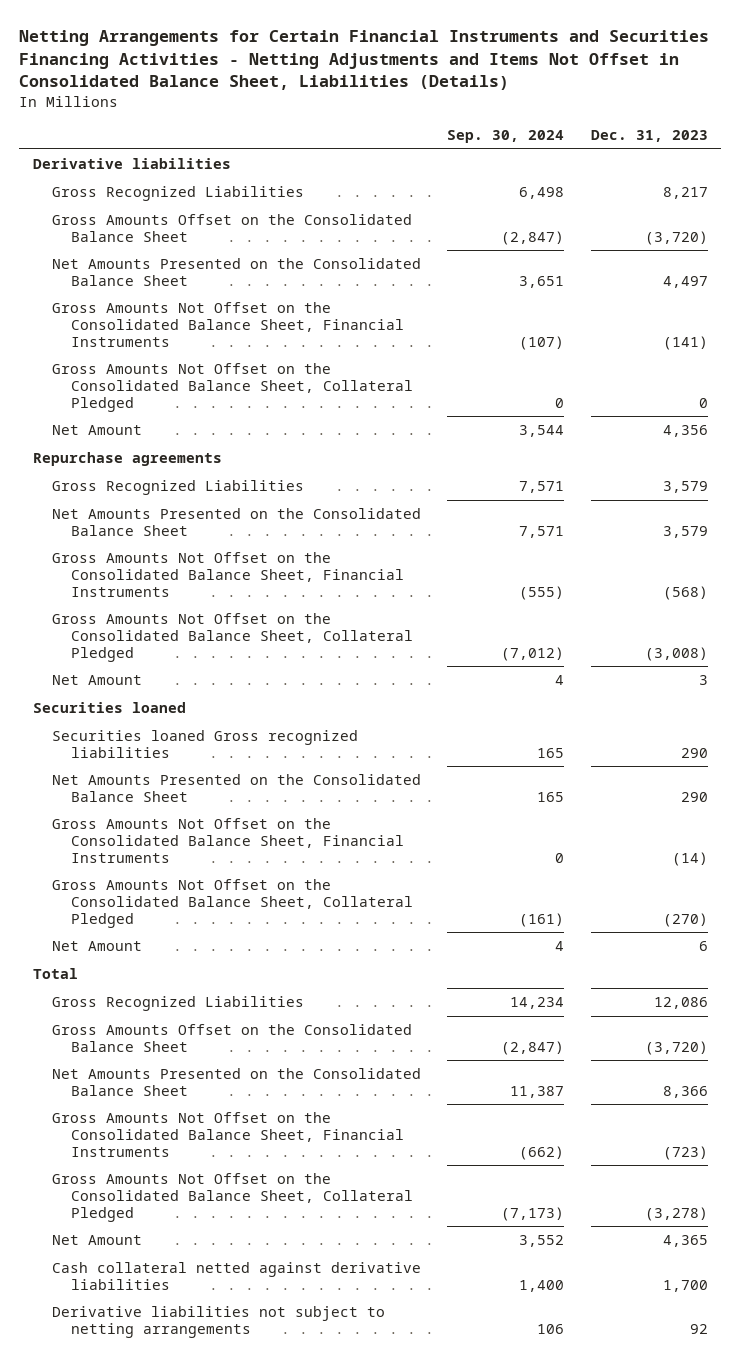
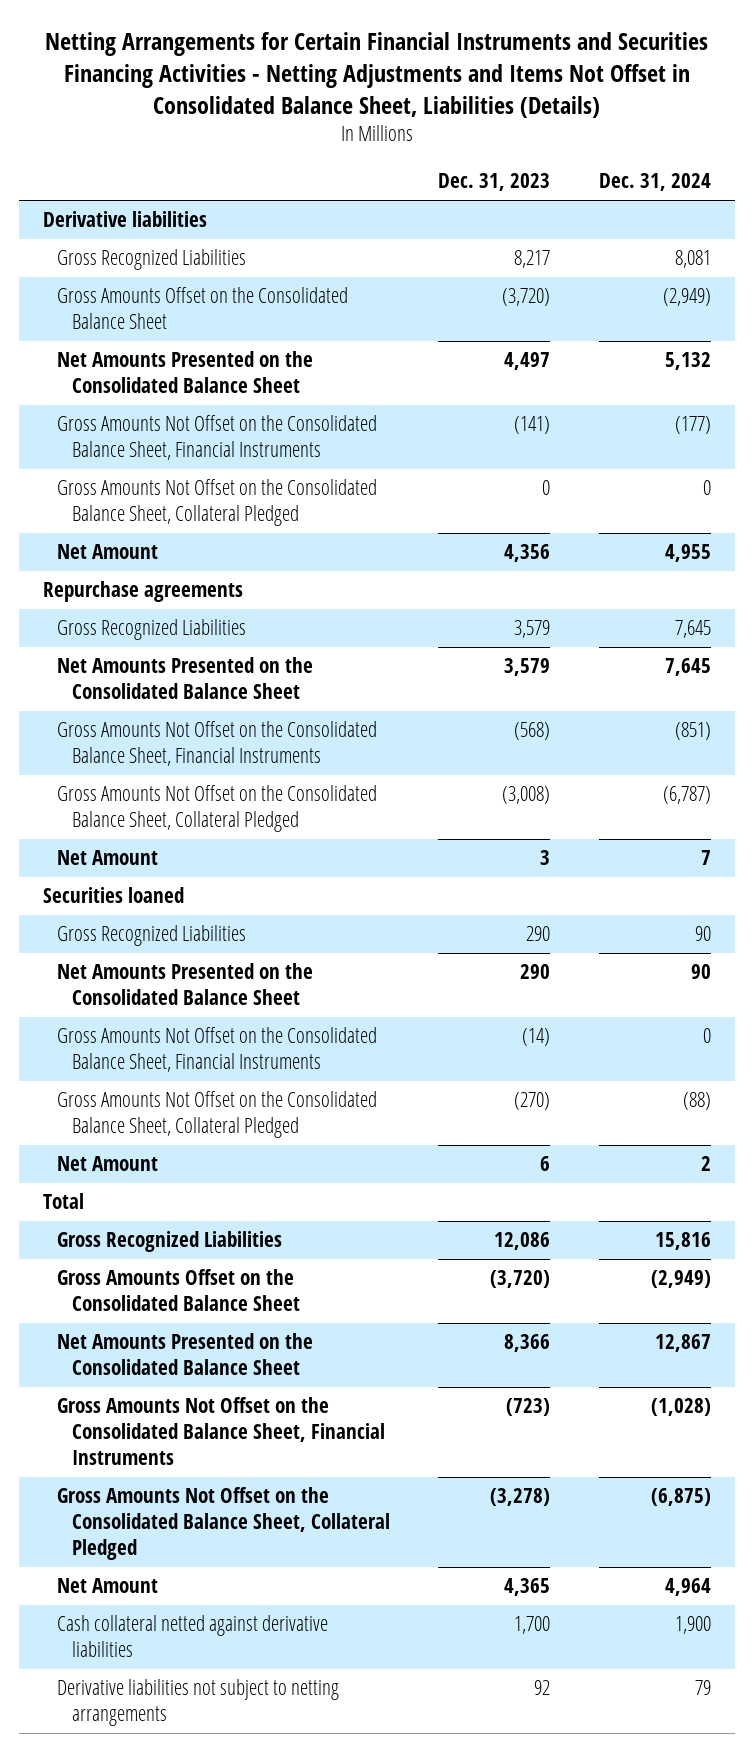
- | Sep. 30, 2024 | Dec. 31, 2023
+ | Dec. 31, 2023 | Dec. 31, 2024
- Securities loaned Gross recognized liabilities | 165 | 290
+ Gross Recognized Liabilities | 290 | 90

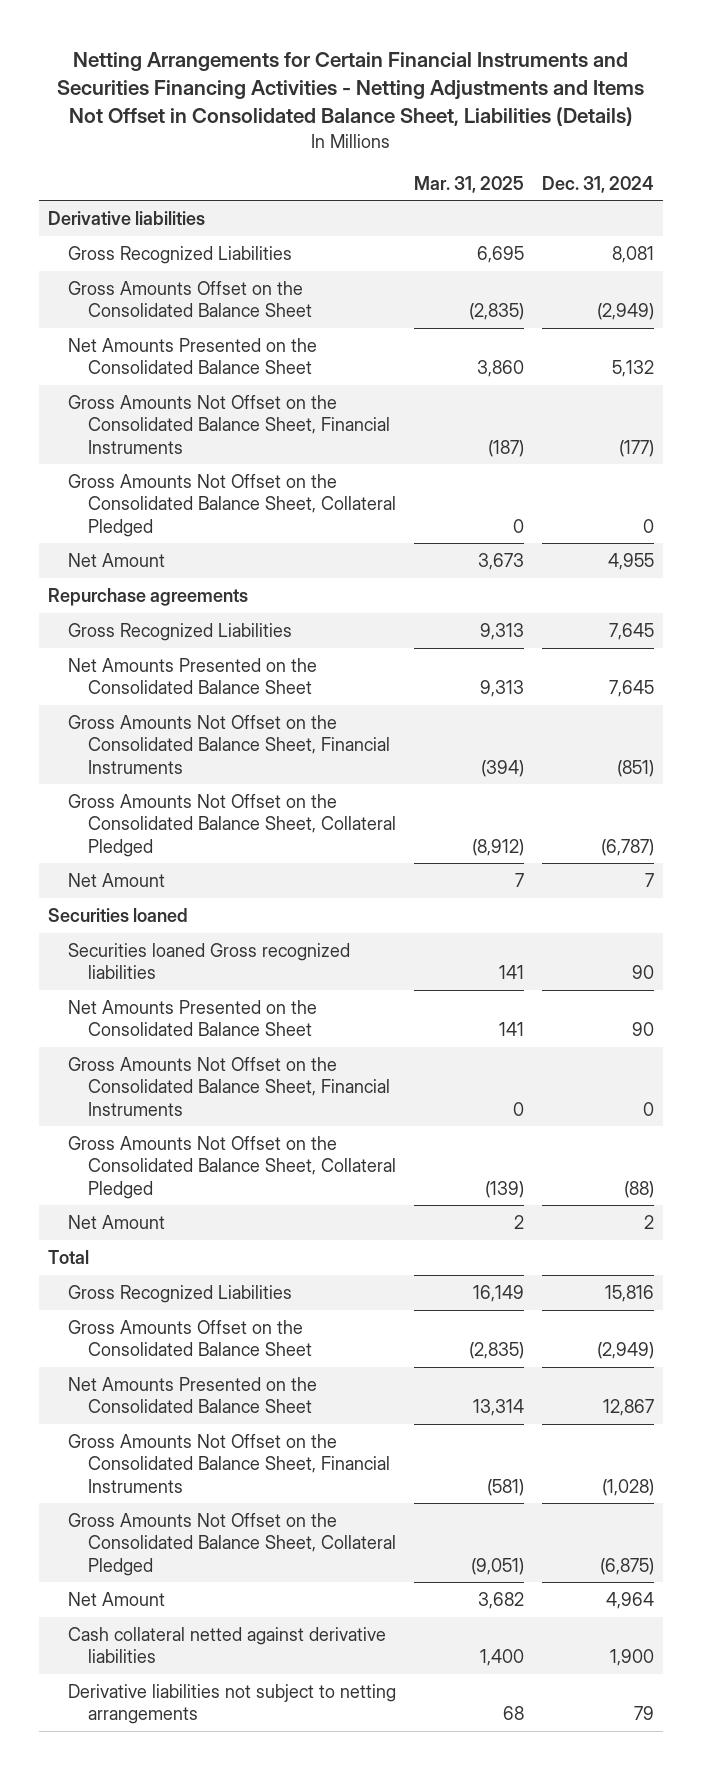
- | Dec. 31, 2023 | Dec. 31, 2024
+ | Mar. 31, 2025 | Dec. 31, 2024
- Gross Recognized Liabilities | 290 | 90
+ Securities loaned Gross recognized liabilities | 141 | 90

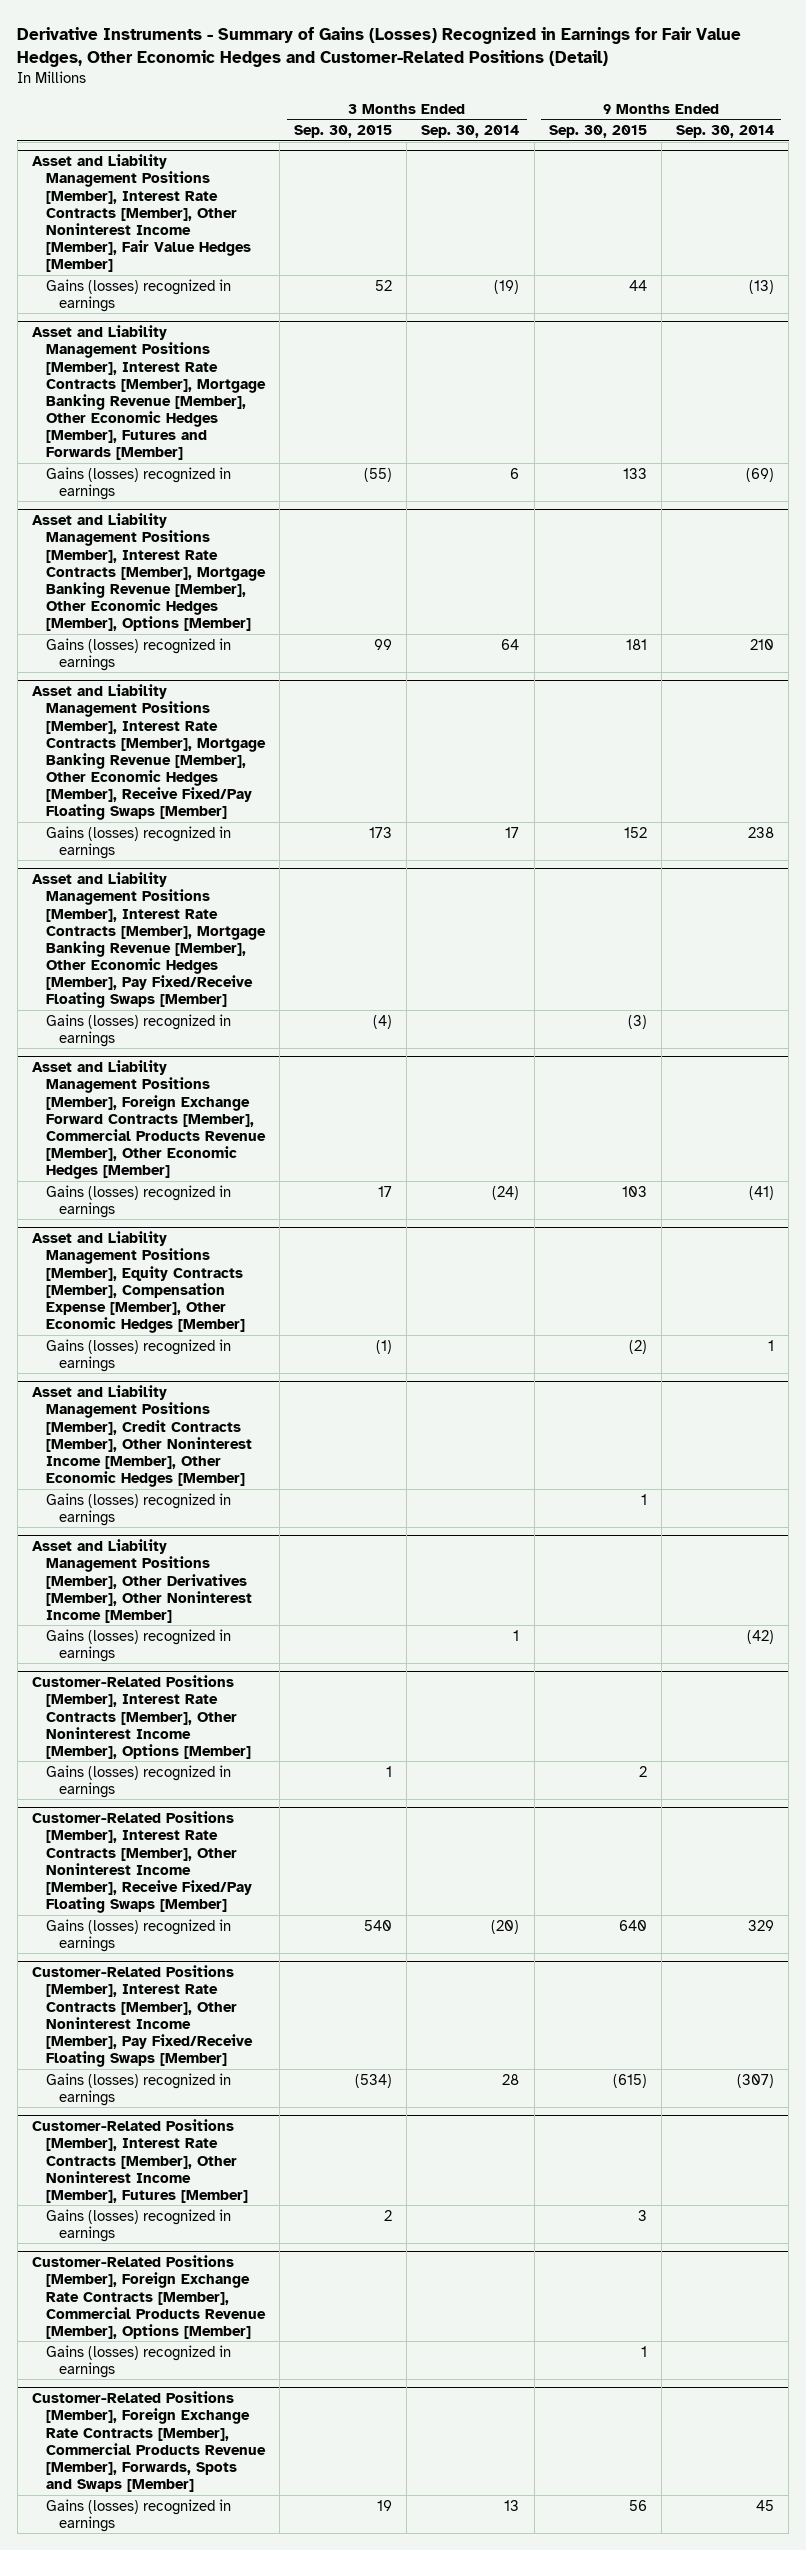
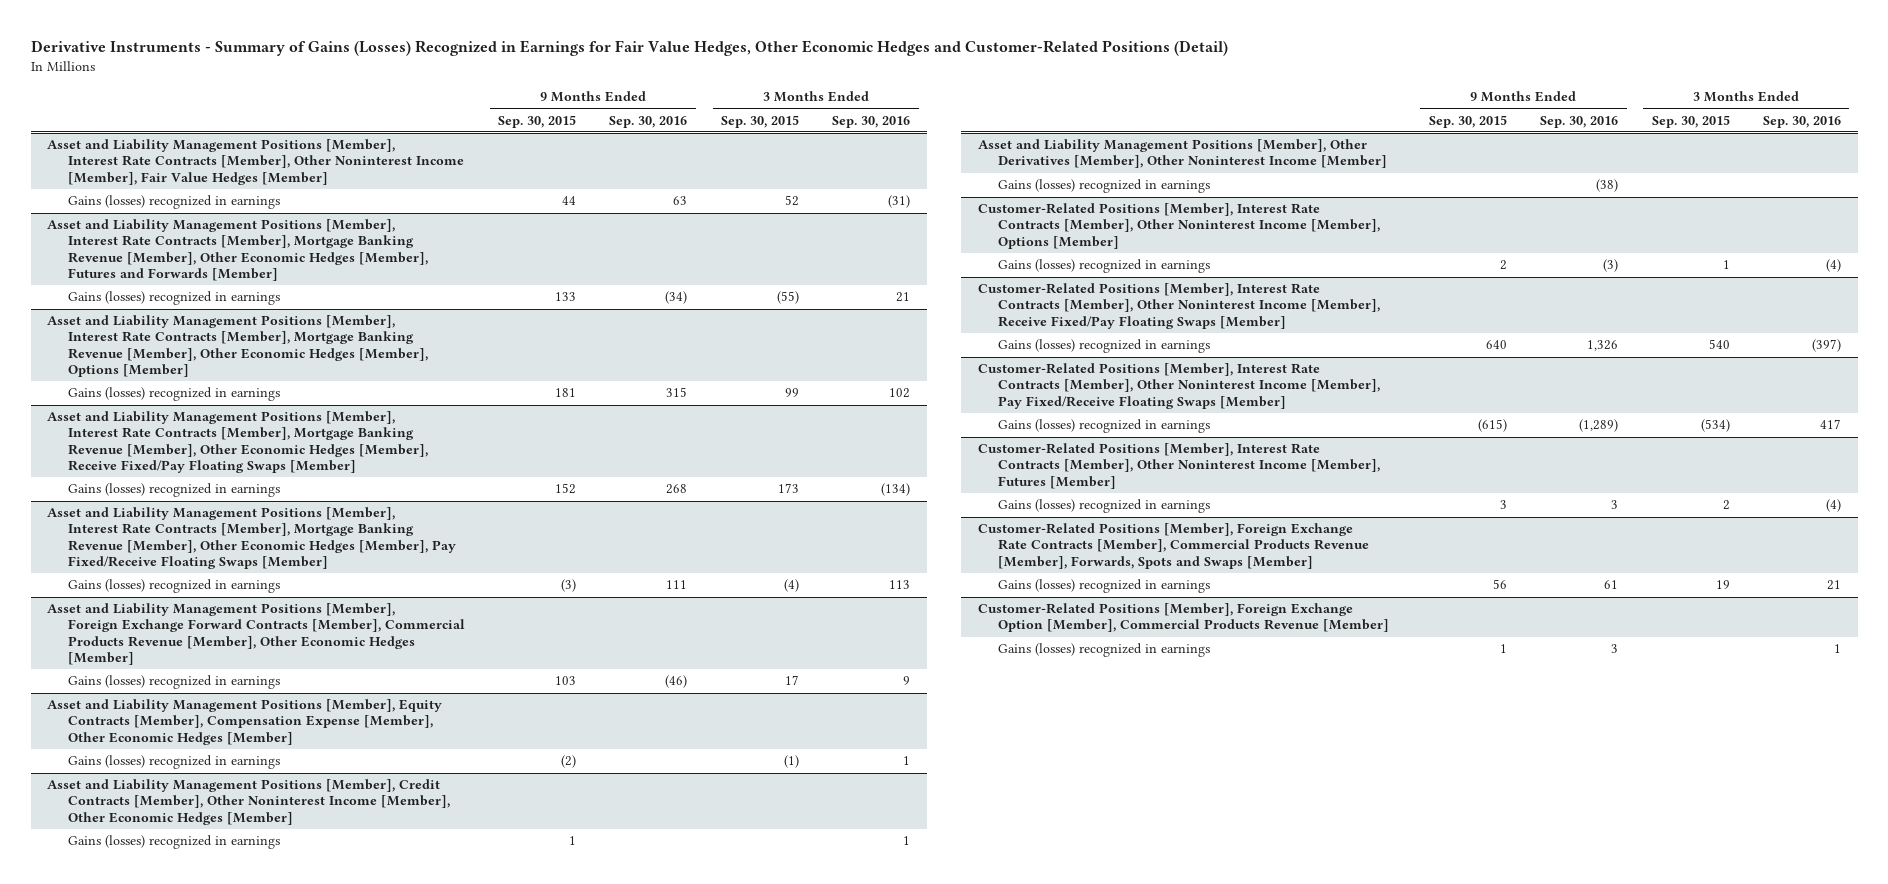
- | 3 Months Ended Sep. 30, 2015 | 3 Months Ended Sep. 30, 2014 | 9 Months Ended Sep. 30, 2015 | 9 Months Ended Sep. 30, 2014
+ | 9 Months Ended Sep. 30, 2015 | 9 Months Ended Sep. 30, 2016 | 3 Months Ended Sep. 30, 2015 | 3 Months Ended Sep. 30, 2016
- Customer-Related Positions [Member], Foreign Exchange Rate Contracts [Member], Commercial Products Revenue [Member], Options [Member]
- Gains (losses) recognized in earnings | | | 1 |
+ Customer-Related Positions [Member], Foreign Exchange Option [Member], Commercial Products Revenue [Member]
+ Gains (losses) recognized in earnings | 1 | 3 | | 1

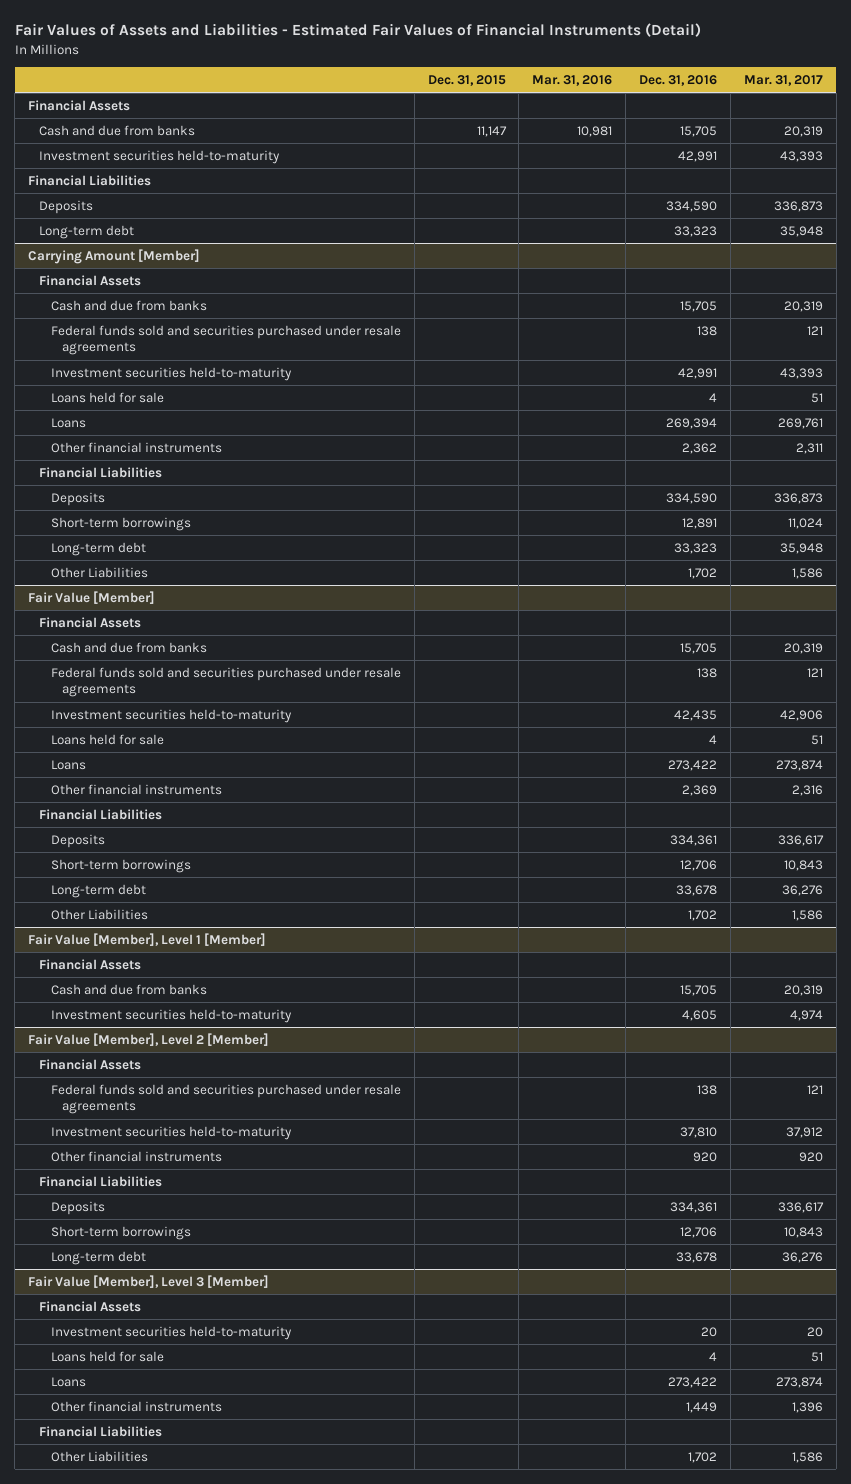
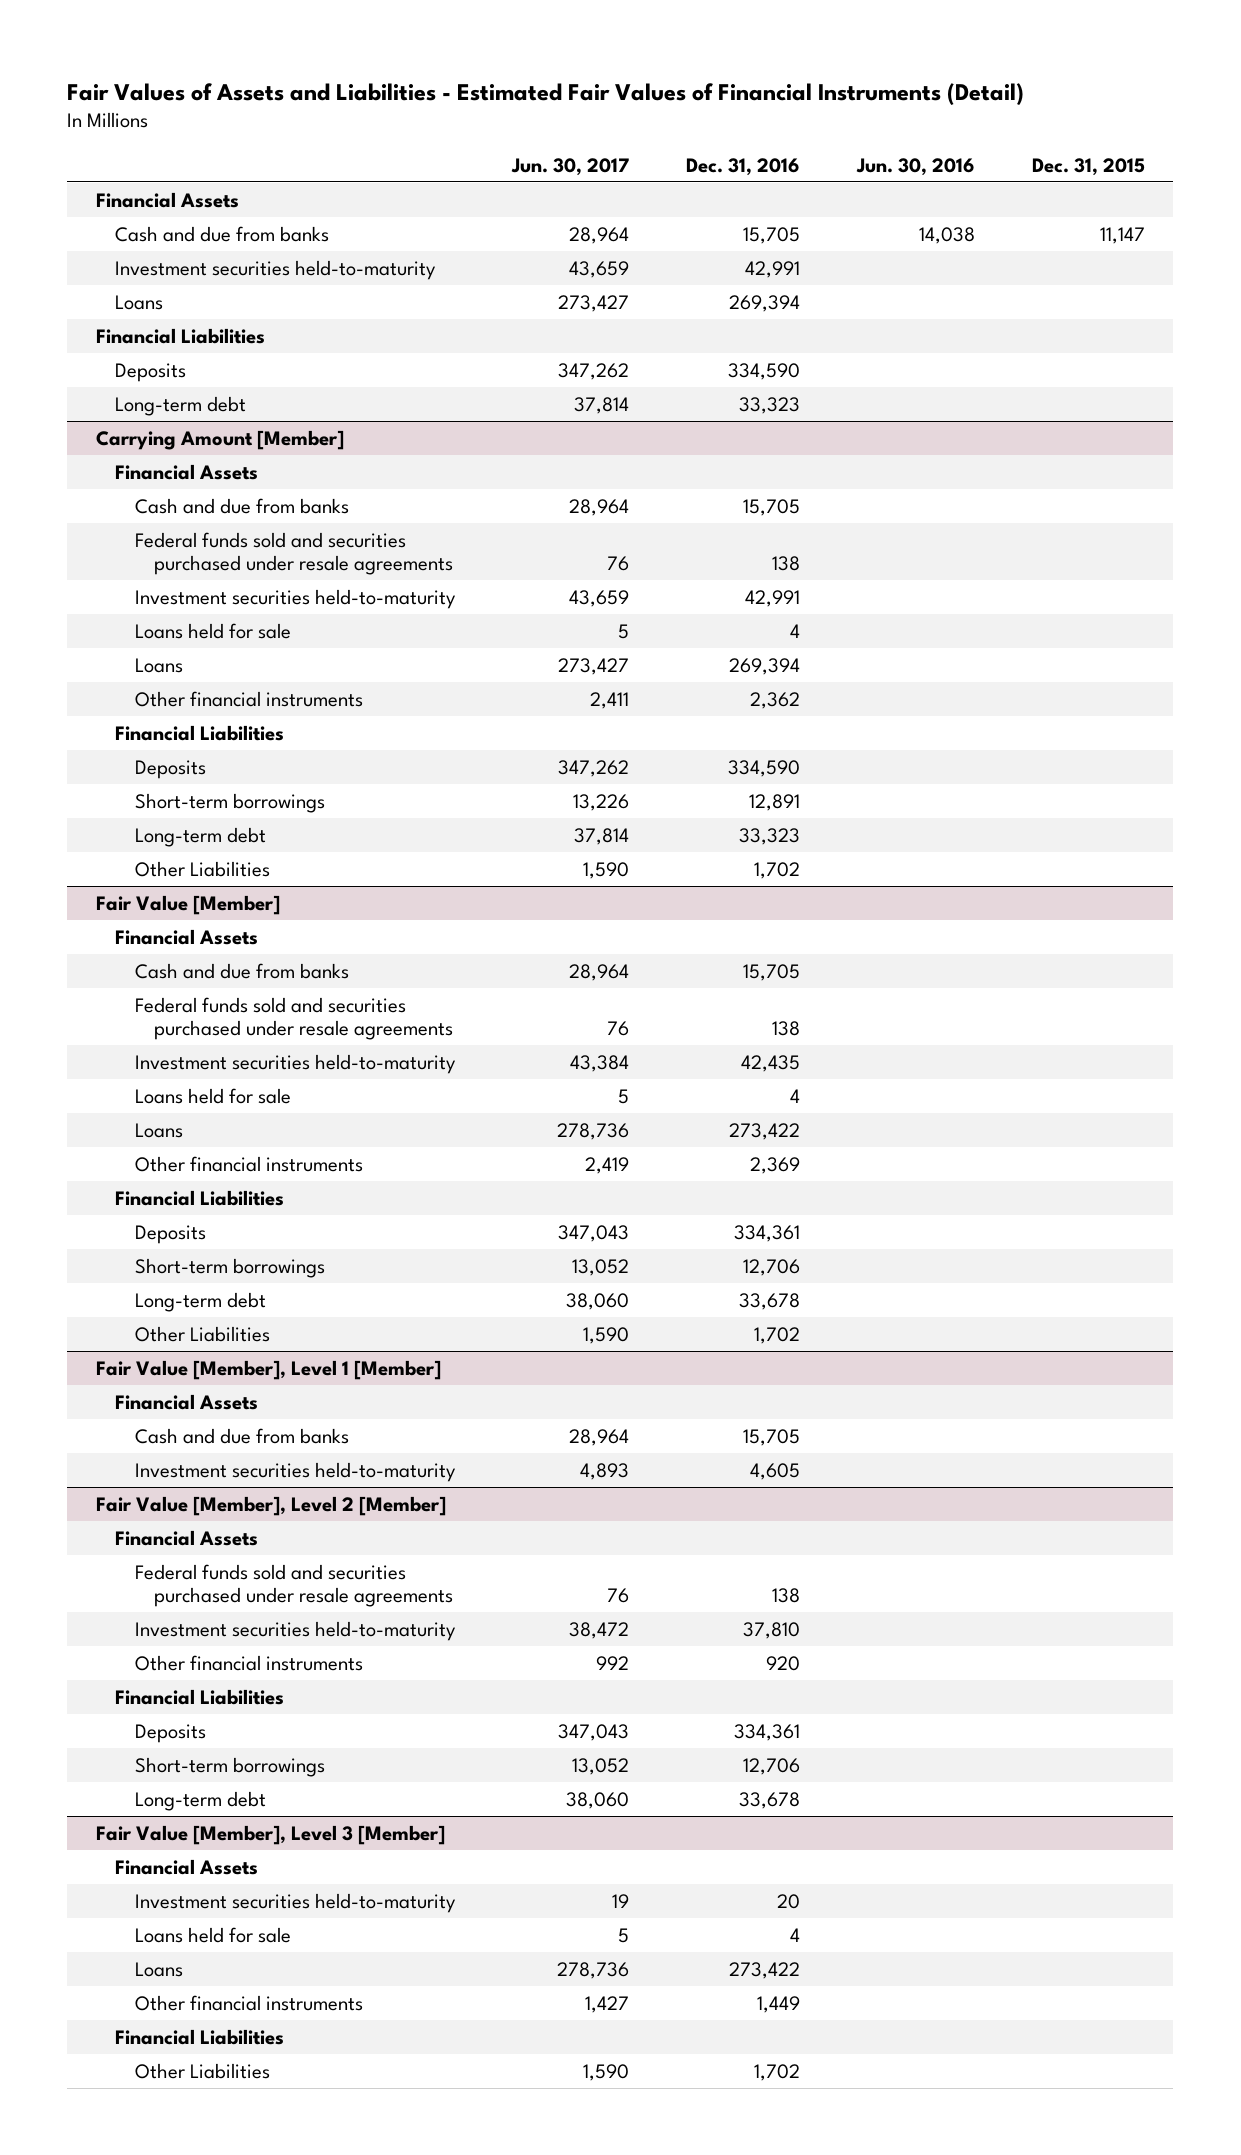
- | Dec. 31, 2015 | Mar. 31, 2016 | Dec. 31, 2016 | Mar. 31, 2017
+ | Jun. 30, 2017 | Dec. 31, 2016 | Jun. 30, 2016 | Dec. 31, 2015
+ Loans | 273,427 | 269,394 | |

